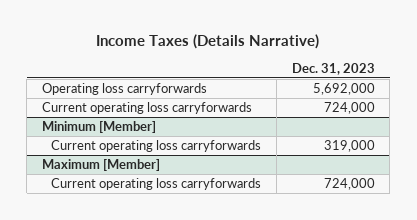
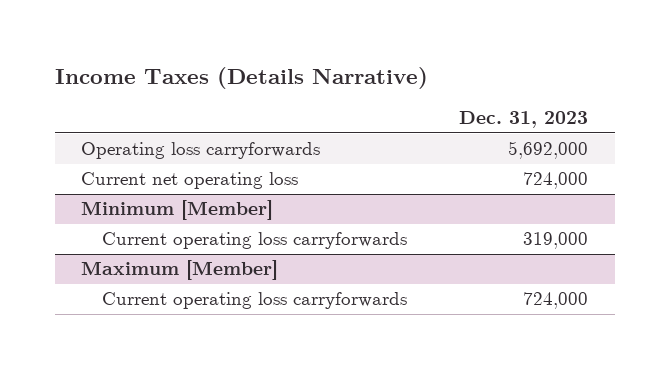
- Current operating loss carryforwards | 724,000
+ Current net operating loss | 724,000

